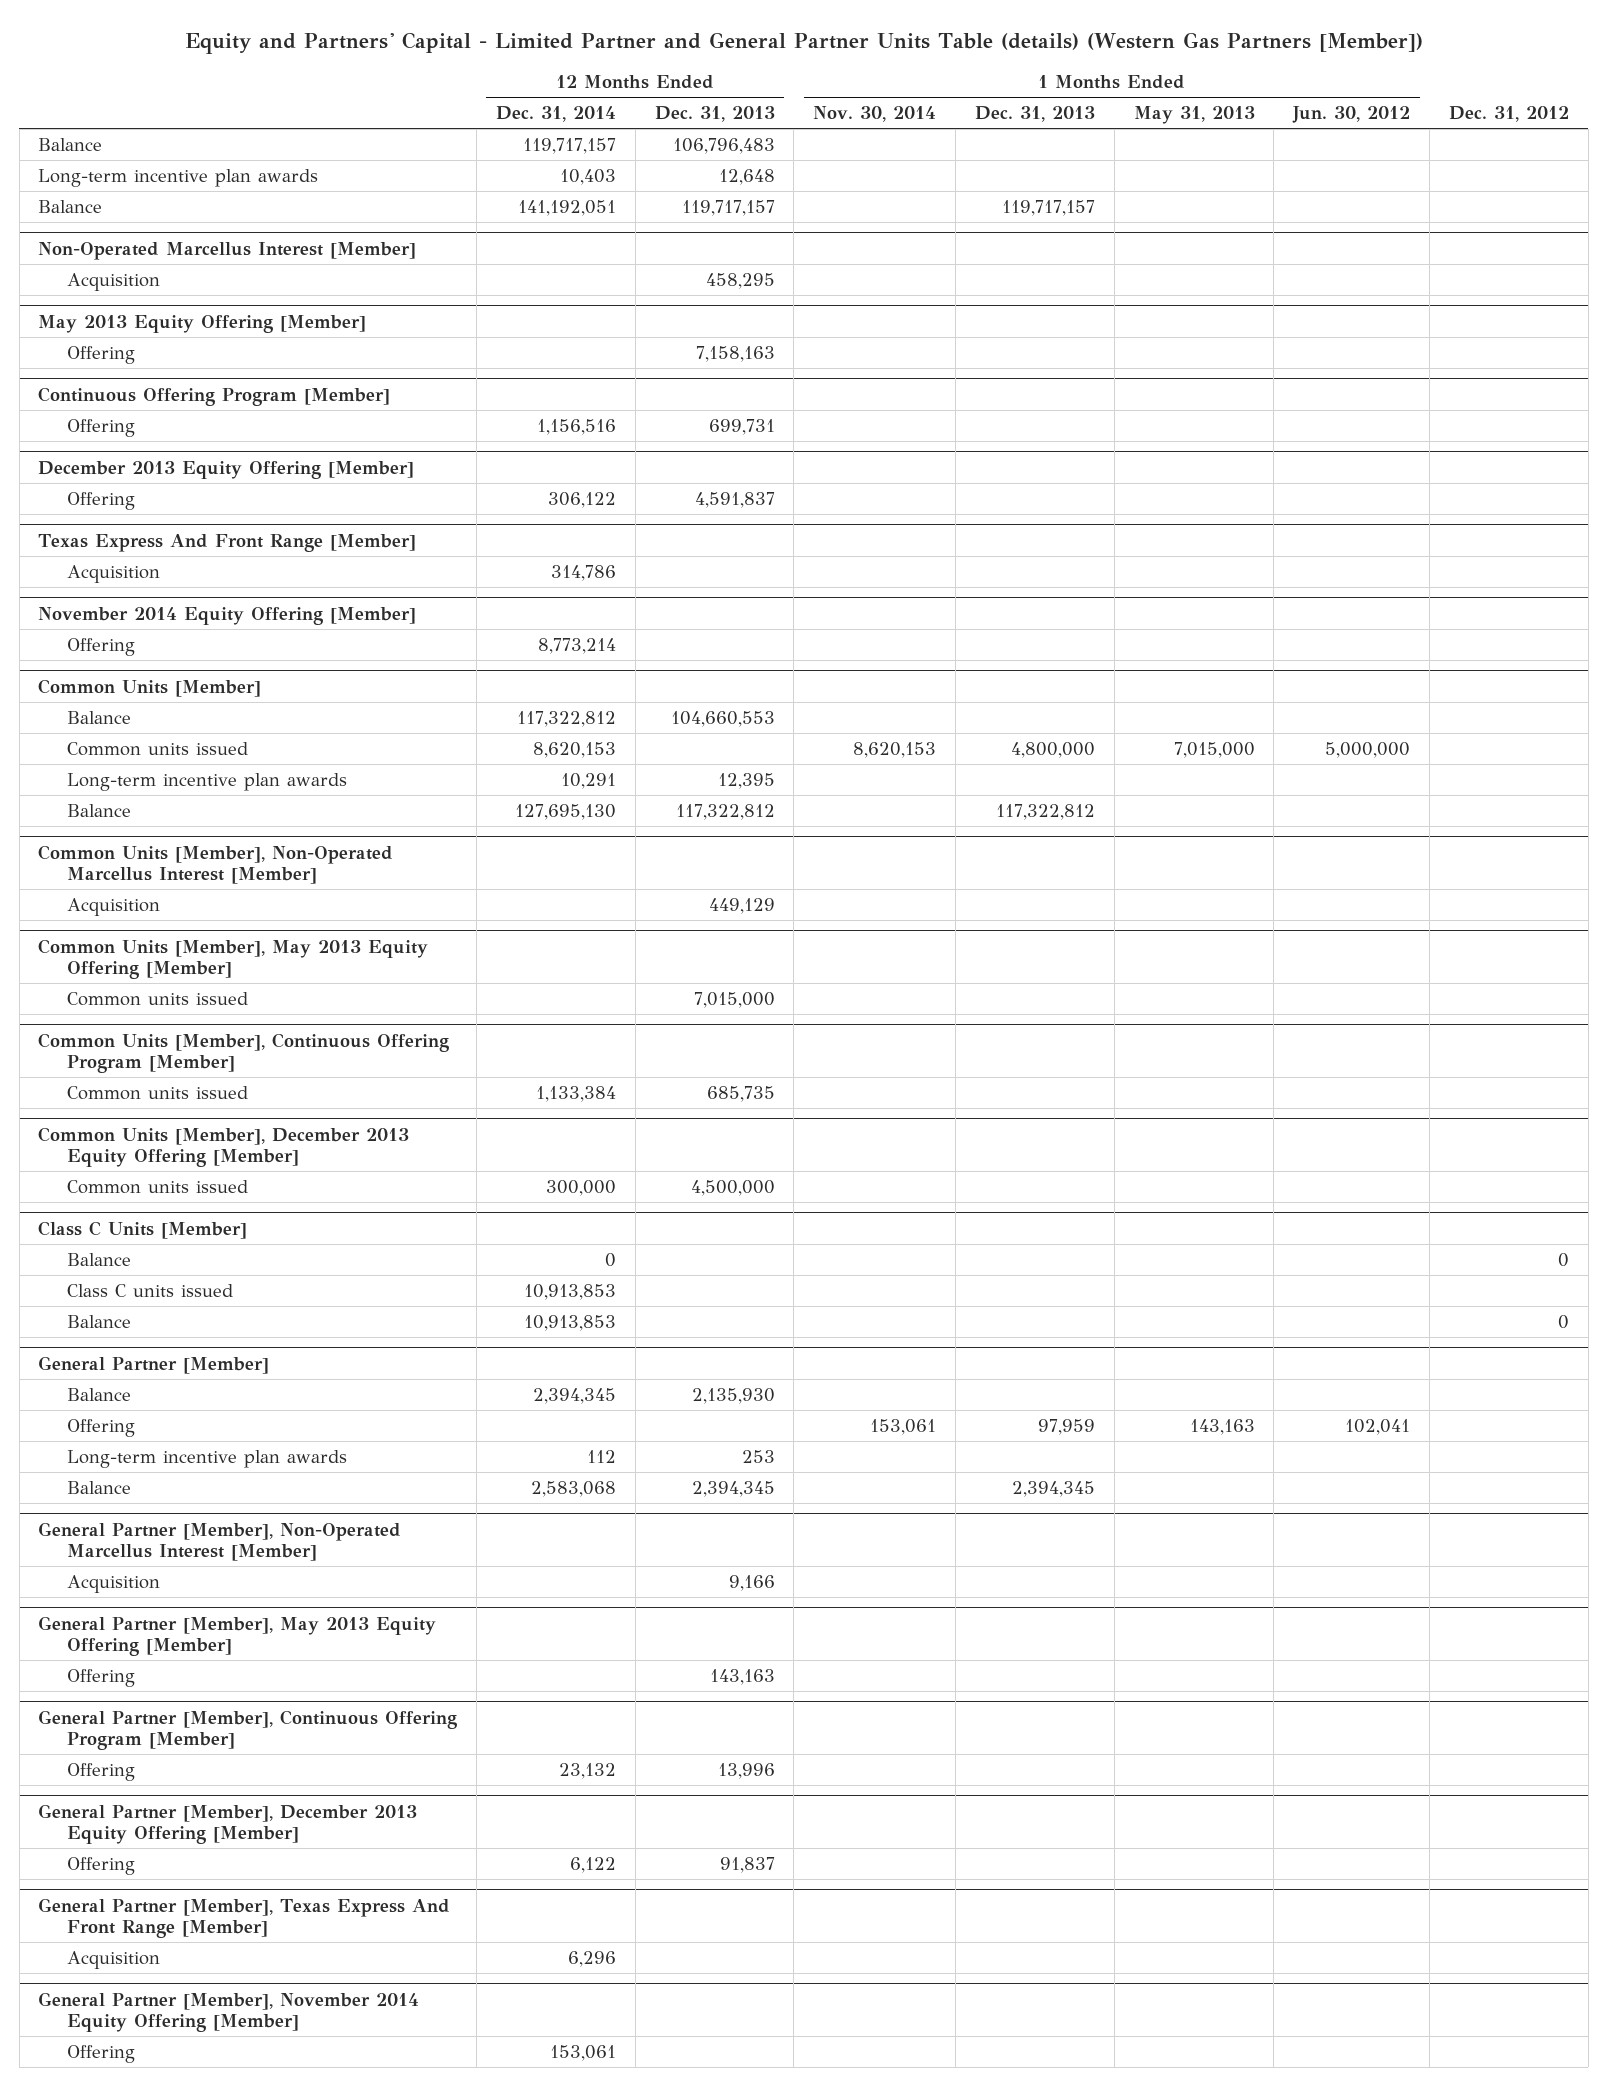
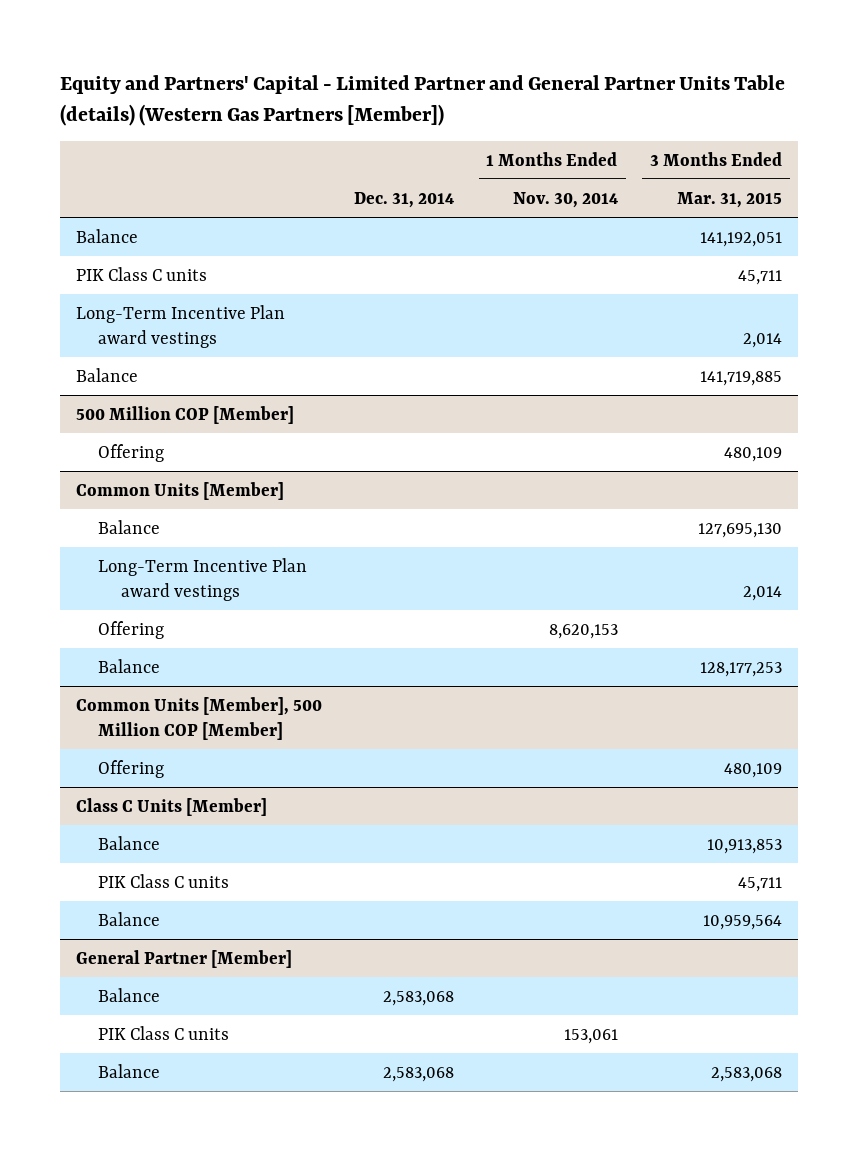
- | 12 Months Ended Dec. 31, 2014 | 12 Months Ended Dec. 31, 2013 | 1 Months Ended Nov. 30, 2014 | 1 Months Ended Dec. 31, 2013 | 1 Months Ended May 31, 2013 | 1 Months Ended Jun. 30, 2012 | Dec. 31, 2012
+ | Dec. 31, 2014 | 1 Months Ended Nov. 30, 2014 | 3 Months Ended Mar. 31, 2015
- Long-term incentive plan awards | 10,403 | 12,648 | | | | |
+ PIK Class C units | | | 45,711
+ Long-Term Incentive Plan award vestings | | | 2,014
- Non-Operated Marcellus Interest [Member]
- Acquisition | | 458,295 | | | | |
- May 2013 Equity Offering [Member]
- Offering | | 7,158,163 | | | | |
- Continuous Offering Program [Member]
- Offering | 1,156,516 | 699,731 | | | | |
- December 2013 Equity Offering [Member]
- Offering | 306,122 | 4,591,837 | | | | |
- Texas Express And Front Range [Member]
- Acquisition | 314,786 | | | | | |
- November 2014 Equity Offering [Member]
- Offering | 8,773,214 | | | | | |
+ 500 Million COP [Member]
+ Offering | | | 480,109
@ Common Units [Member]
- Common units issued | 8,620,153 | | 8,620,153 | 4,800,000 | 7,015,000 | 5,000,000 |
- Long-term incentive plan awards | 10,291 | 12,395 | | | | |
+ Long-Term Incentive Plan award vestings | | | 2,014
+ Offering | | 8,620,153 |
- Common Units [Member], Non-Operated Marcellus Interest [Member]
- Acquisition | | 449,129 | | | | |
- Common Units [Member], May 2013 Equity Offering [Member]
- Common units issued | | 7,015,000 | | | | |
- Common Units [Member], Continuous Offering Program [Member]
- Common units issued | 1,133,384 | 685,735 | | | | |
- Common Units [Member], December 2013 Equity Offering [Member]
- Common units issued | 300,000 | 4,500,000 | | | | |
+ Common Units [Member], 500 Million COP [Member]
+ Offering | | | 480,109
@ Class C Units [Member]
- Class C units issued | 10,913,853 | | | | | |
+ PIK Class C units | | | 45,711
@ General Partner [Member]
- Offering | | | 153,061 | 97,959 | 143,163 | 102,041 |
- Long-term incentive plan awards | 112 | 253 | | | | |
+ PIK Class C units | | 153,061 |
- General Partner [Member], Non-Operated Marcellus Interest [Member]
- Acquisition | | 9,166 | | | | |
- General Partner [Member], May 2013 Equity Offering [Member]
- Offering | | 143,163 | | | | |
- General Partner [Member], Continuous Offering Program [Member]
- Offering | 23,132 | 13,996 | | | | |
- General Partner [Member], December 2013 Equity Offering [Member]
- Offering | 6,122 | 91,837 | | | | |
- General Partner [Member], Texas Express And Front Range [Member]
- Acquisition | 6,296 | | | | | |
- General Partner [Member], November 2014 Equity Offering [Member]
- Offering | 153,061 | | | | | |

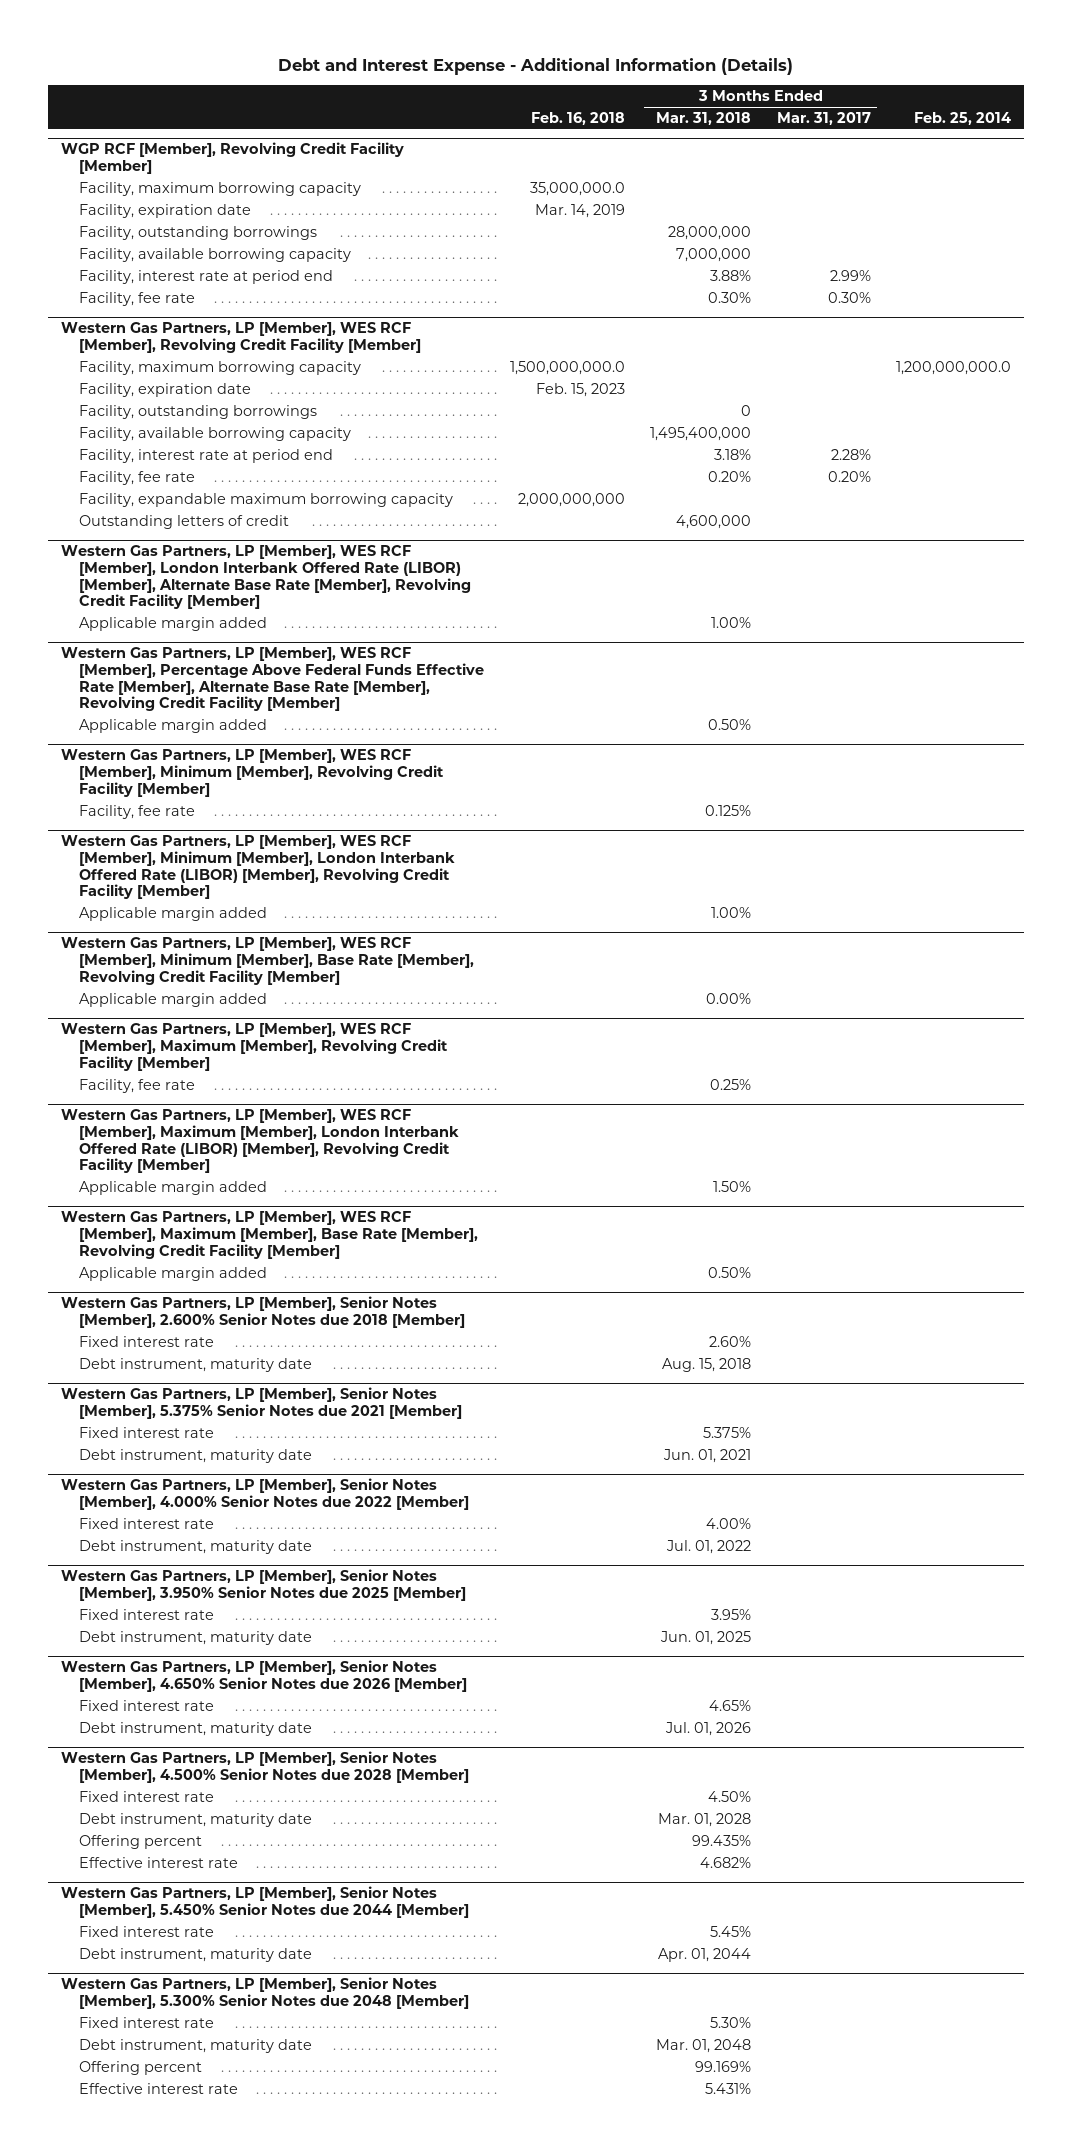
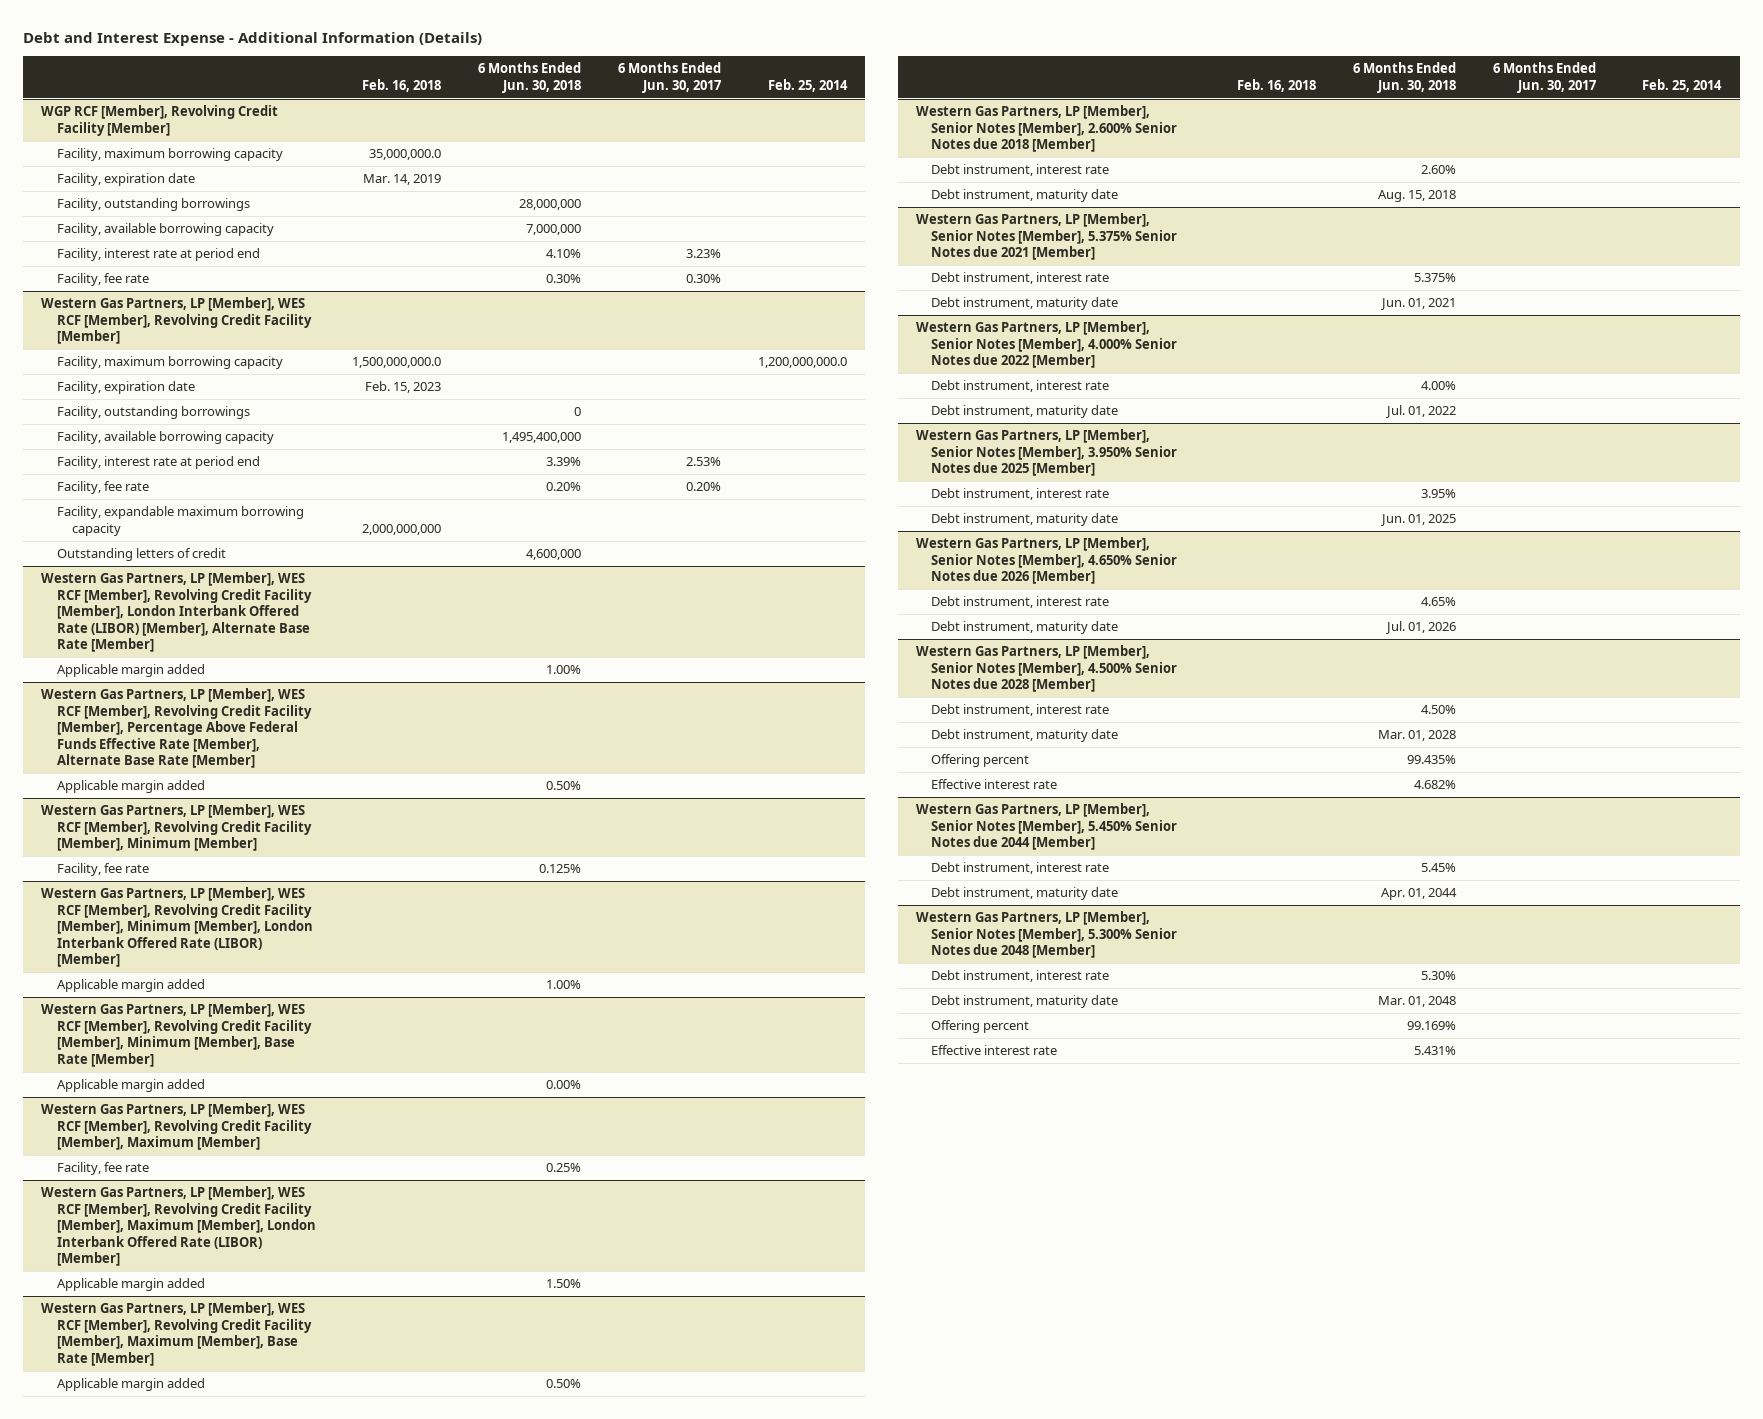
- | Feb. 16, 2018 | 3 Months Ended Mar. 31, 2018 | 3 Months Ended Mar. 31, 2017 | Feb. 25, 2014
+ | Feb. 16, 2018 | 6 Months Ended Jun. 30, 2018 | 6 Months Ended Jun. 30, 2017 | Feb. 25, 2014
- Western Gas Partners, LP [Member], WES RCF [Member], London Interbank Offered Rate (LIBOR) [Member], Alternate Base Rate [Member], Revolving Credit Facility [Member]
+ Western Gas Partners, LP [Member], WES RCF [Member], Revolving Credit Facility [Member], London Interbank Offered Rate (LIBOR) [Member], Alternate Base Rate [Member]
- Western Gas Partners, LP [Member], WES RCF [Member], Percentage Above Federal Funds Effective Rate [Member], Alternate Base Rate [Member], Revolving Credit Facility [Member]
+ Western Gas Partners, LP [Member], WES RCF [Member], Revolving Credit Facility [Member], Percentage Above Federal Funds Effective Rate [Member], Alternate Base Rate [Member]
- Western Gas Partners, LP [Member], WES RCF [Member], Minimum [Member], Revolving Credit Facility [Member]
+ Western Gas Partners, LP [Member], WES RCF [Member], Revolving Credit Facility [Member], Minimum [Member]
- Western Gas Partners, LP [Member], WES RCF [Member], Minimum [Member], London Interbank Offered Rate (LIBOR) [Member], Revolving Credit Facility [Member]
+ Western Gas Partners, LP [Member], WES RCF [Member], Revolving Credit Facility [Member], Minimum [Member], London Interbank Offered Rate (LIBOR) [Member]
- Western Gas Partners, LP [Member], WES RCF [Member], Minimum [Member], Base Rate [Member], Revolving Credit Facility [Member]
+ Western Gas Partners, LP [Member], WES RCF [Member], Revolving Credit Facility [Member], Minimum [Member], Base Rate [Member]
- Western Gas Partners, LP [Member], WES RCF [Member], Maximum [Member], Revolving Credit Facility [Member]
+ Western Gas Partners, LP [Member], WES RCF [Member], Revolving Credit Facility [Member], Maximum [Member]
- Western Gas Partners, LP [Member], WES RCF [Member], Maximum [Member], London Interbank Offered Rate (LIBOR) [Member], Revolving Credit Facility [Member]
+ Western Gas Partners, LP [Member], WES RCF [Member], Revolving Credit Facility [Member], Maximum [Member], London Interbank Offered Rate (LIBOR) [Member]
- Western Gas Partners, LP [Member], WES RCF [Member], Maximum [Member], Base Rate [Member], Revolving Credit Facility [Member]
+ Western Gas Partners, LP [Member], WES RCF [Member], Revolving Credit Facility [Member], Maximum [Member], Base Rate [Member]
@ Western Gas Partners, LP [Member], Senior Notes [Member], 2.600% Senior Notes due 2018 [Member]
- Fixed interest rate | | 2.60% | |
+ Debt instrument, interest rate | | 2.60% | |
@ Western Gas Partners, LP [Member], Senior Notes [Member], 5.375% Senior Notes due 2021 [Member]
- Fixed interest rate | | 5.375% | |
+ Debt instrument, interest rate | | 5.375% | |
@ Western Gas Partners, LP [Member], Senior Notes [Member], 4.000% Senior Notes due 2022 [Member]
- Fixed interest rate | | 4.00% | |
+ Debt instrument, interest rate | | 4.00% | |
@ Western Gas Partners, LP [Member], Senior Notes [Member], 3.950% Senior Notes due 2025 [Member]
- Fixed interest rate | | 3.95% | |
+ Debt instrument, interest rate | | 3.95% | |
@ Western Gas Partners, LP [Member], Senior Notes [Member], 4.650% Senior Notes due 2026 [Member]
- Fixed interest rate | | 4.65% | |
+ Debt instrument, interest rate | | 4.65% | |
@ Western Gas Partners, LP [Member], Senior Notes [Member], 4.500% Senior Notes due 2028 [Member]
- Fixed interest rate | | 4.50% | |
+ Debt instrument, interest rate | | 4.50% | |
@ Western Gas Partners, LP [Member], Senior Notes [Member], 5.450% Senior Notes due 2044 [Member]
- Fixed interest rate | | 5.45% | |
+ Debt instrument, interest rate | | 5.45% | |
@ Western Gas Partners, LP [Member], Senior Notes [Member], 5.300% Senior Notes due 2048 [Member]
- Fixed interest rate | | 5.30% | |
+ Debt instrument, interest rate | | 5.30% | |

